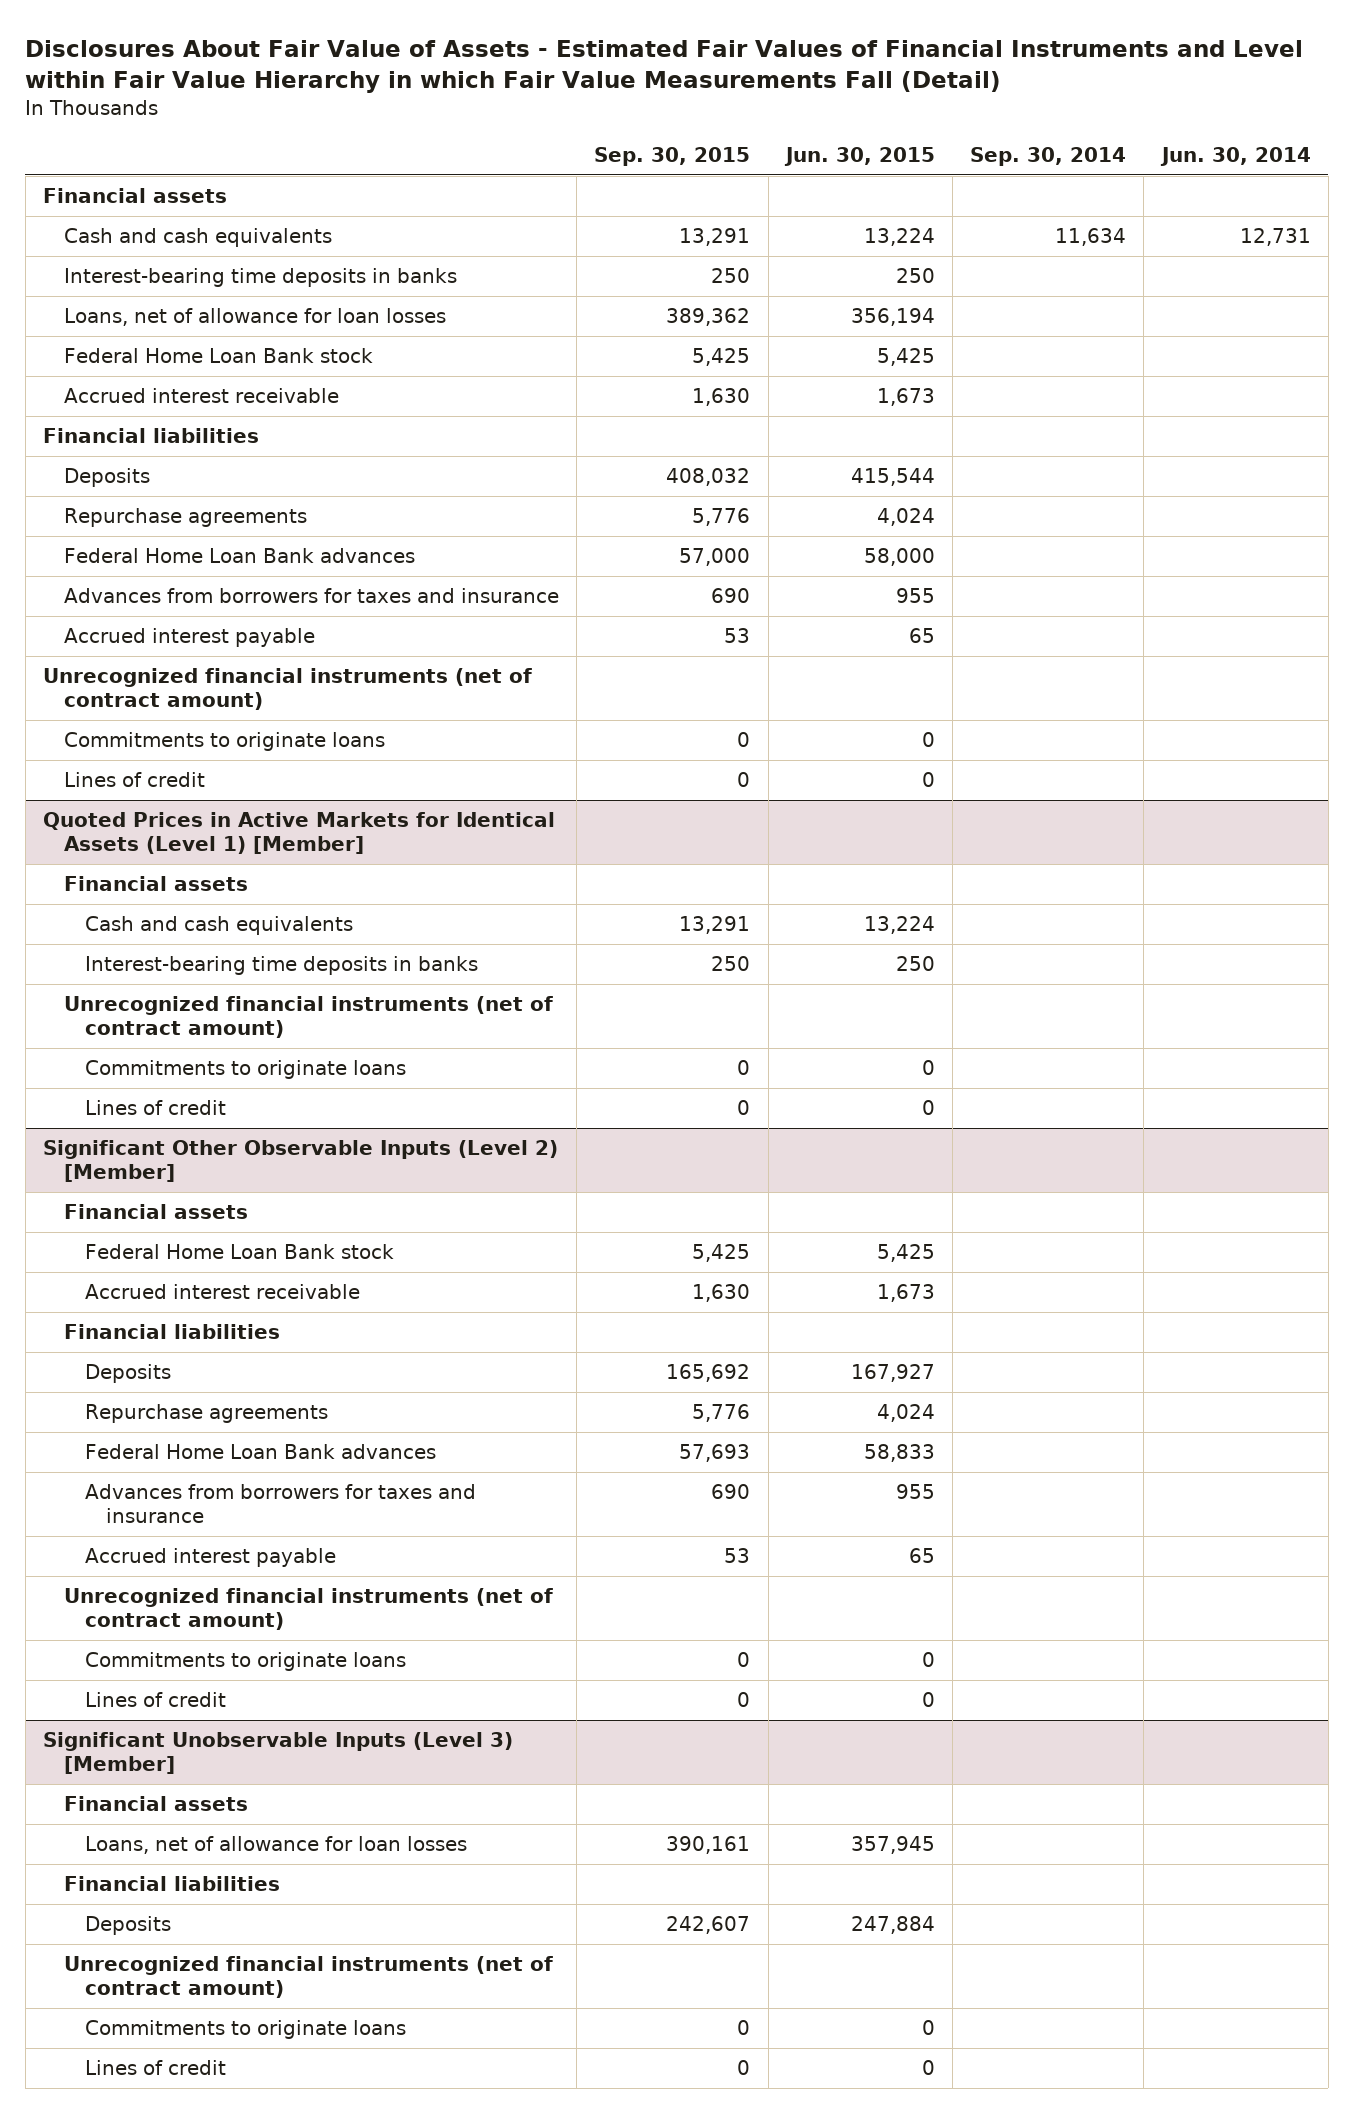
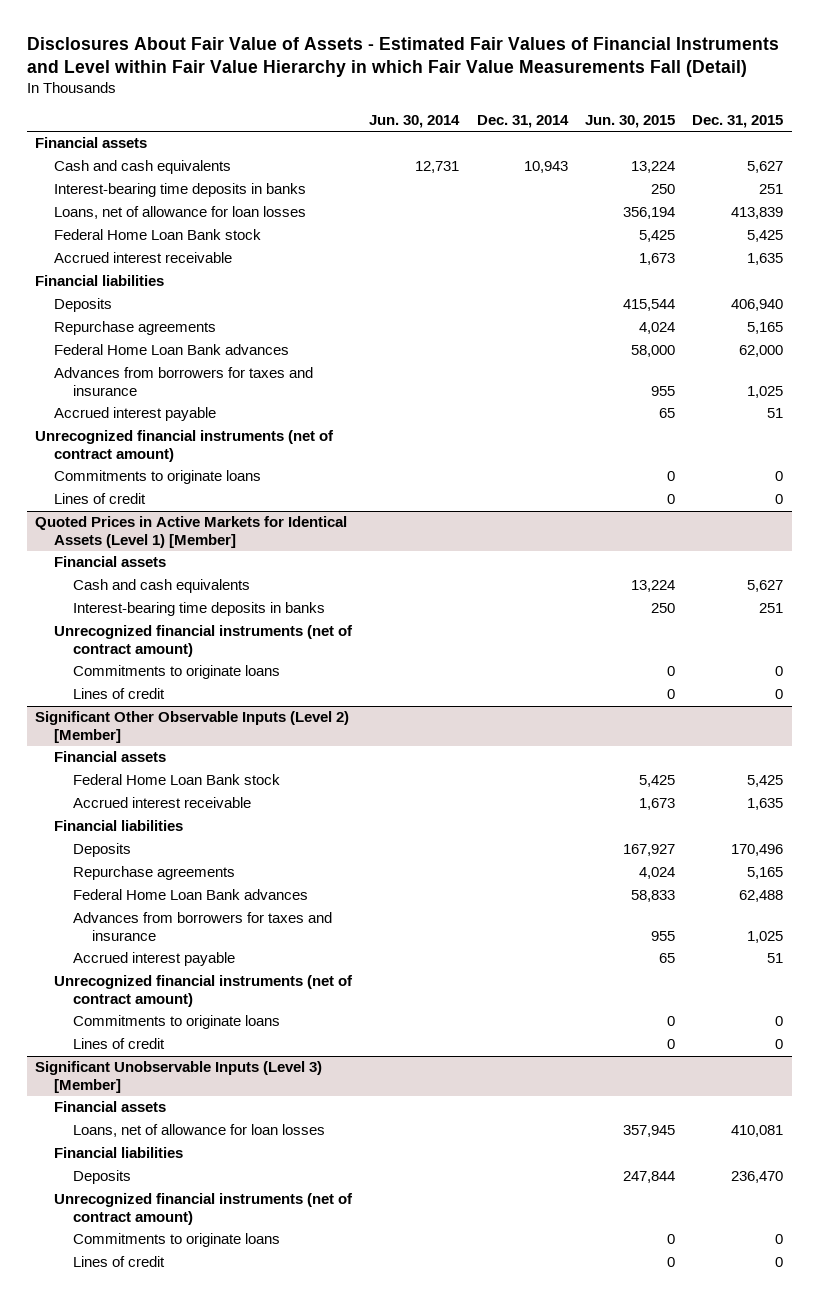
- | Sep. 30, 2015 | Jun. 30, 2015 | Sep. 30, 2014 | Jun. 30, 2014
+ | Jun. 30, 2014 | Dec. 31, 2014 | Jun. 30, 2015 | Dec. 31, 2015
@ Significant Unobservable Inputs (Level 3) [Member]
- Deposits | 242,607 | 247,884 | |
+ Deposits | | | 247,844 | 236,470

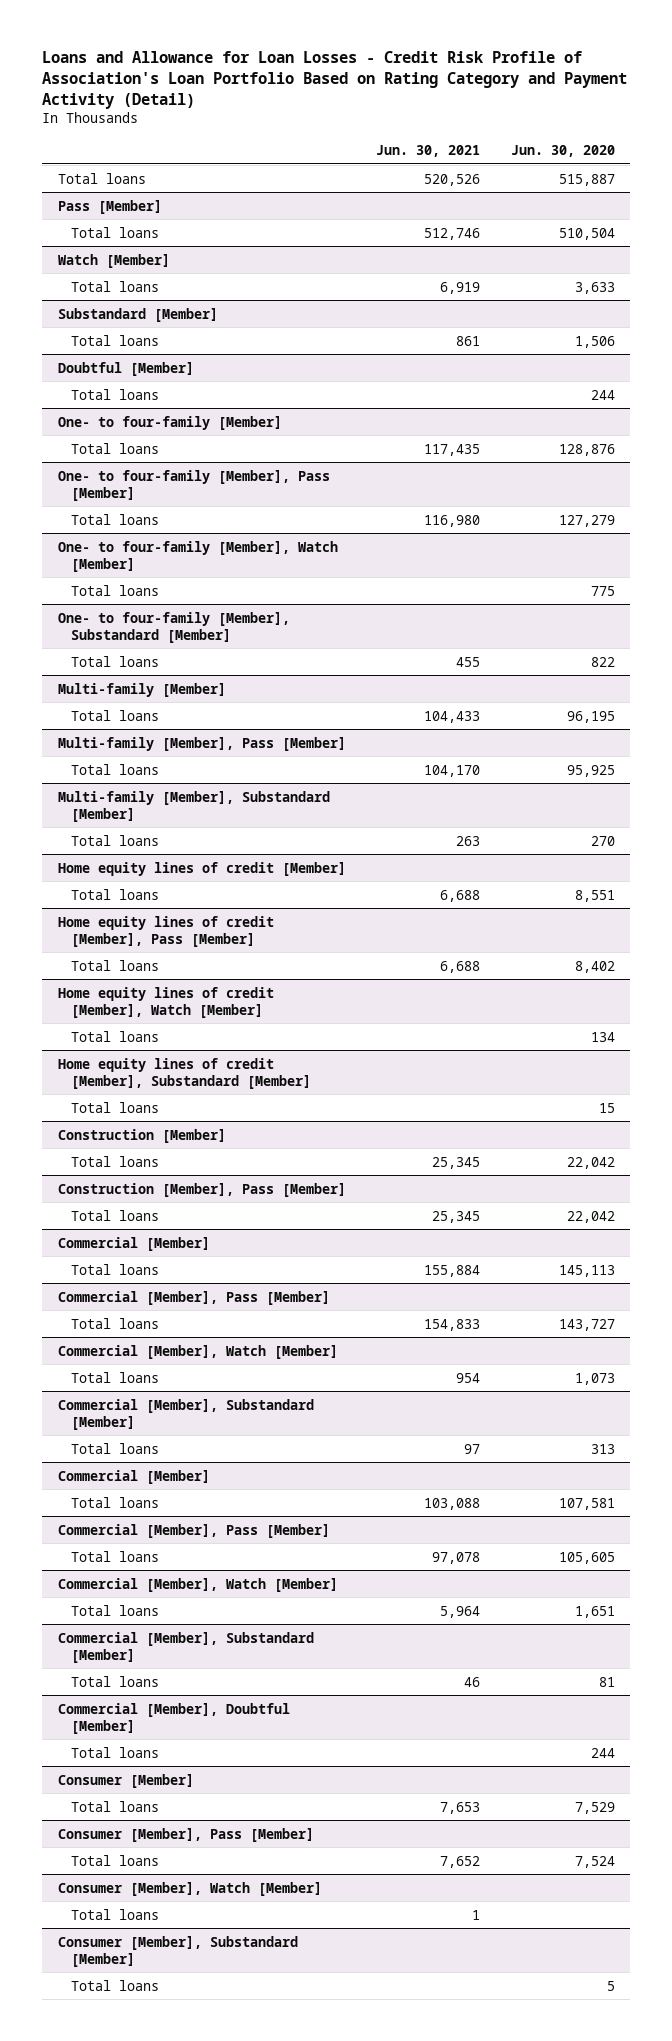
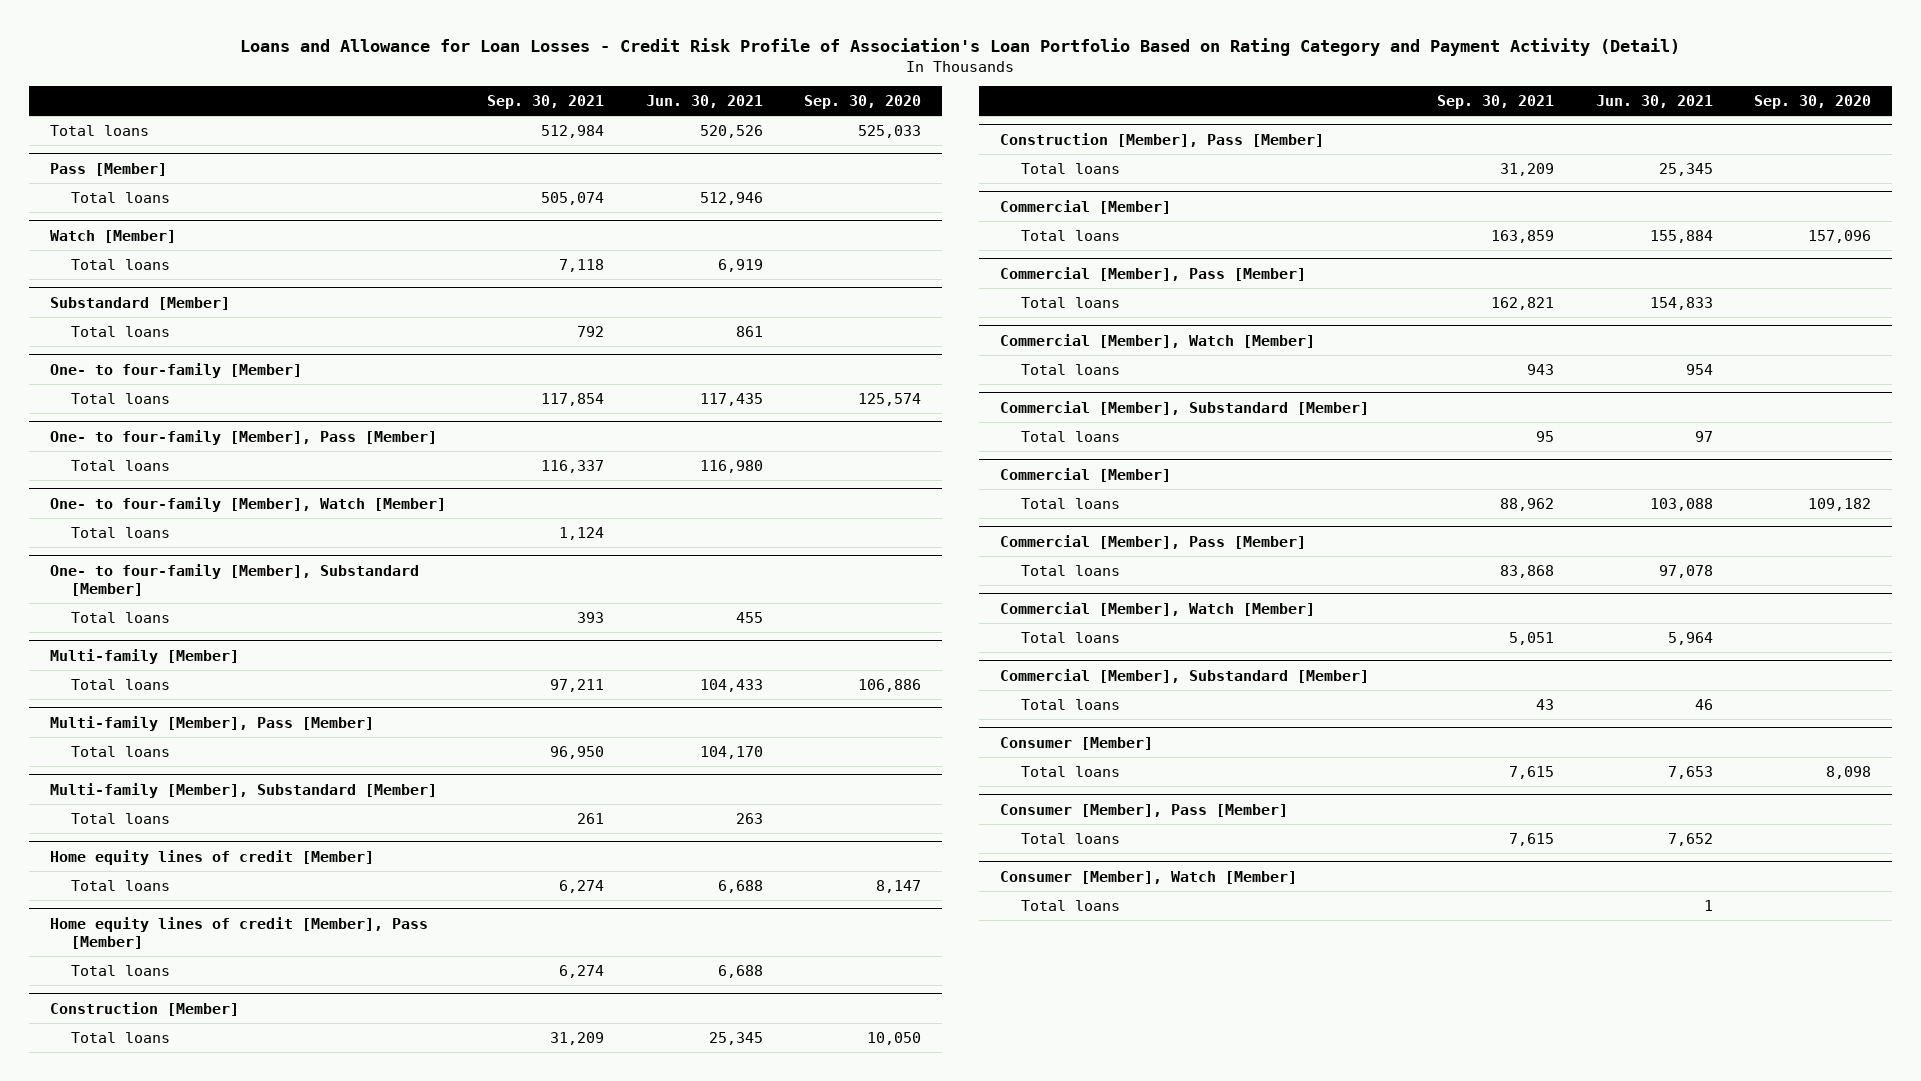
- | Jun. 30, 2021 | Jun. 30, 2020
+ | Sep. 30, 2021 | Jun. 30, 2021 | Sep. 30, 2020
@ Pass [Member]
- Total loans | 512,746 | 510,504
+ Total loans | 505,074 | 512,946 |
- Doubtful [Member]
- Total loans | | 244
- Home equity lines of credit [Member], Watch [Member]
- Total loans | | 134
- Home equity lines of credit [Member], Substandard [Member]
- Total loans | | 15
- Commercial [Member], Doubtful [Member]
- Total loans | | 244
- Consumer [Member], Substandard [Member]
- Total loans | | 5

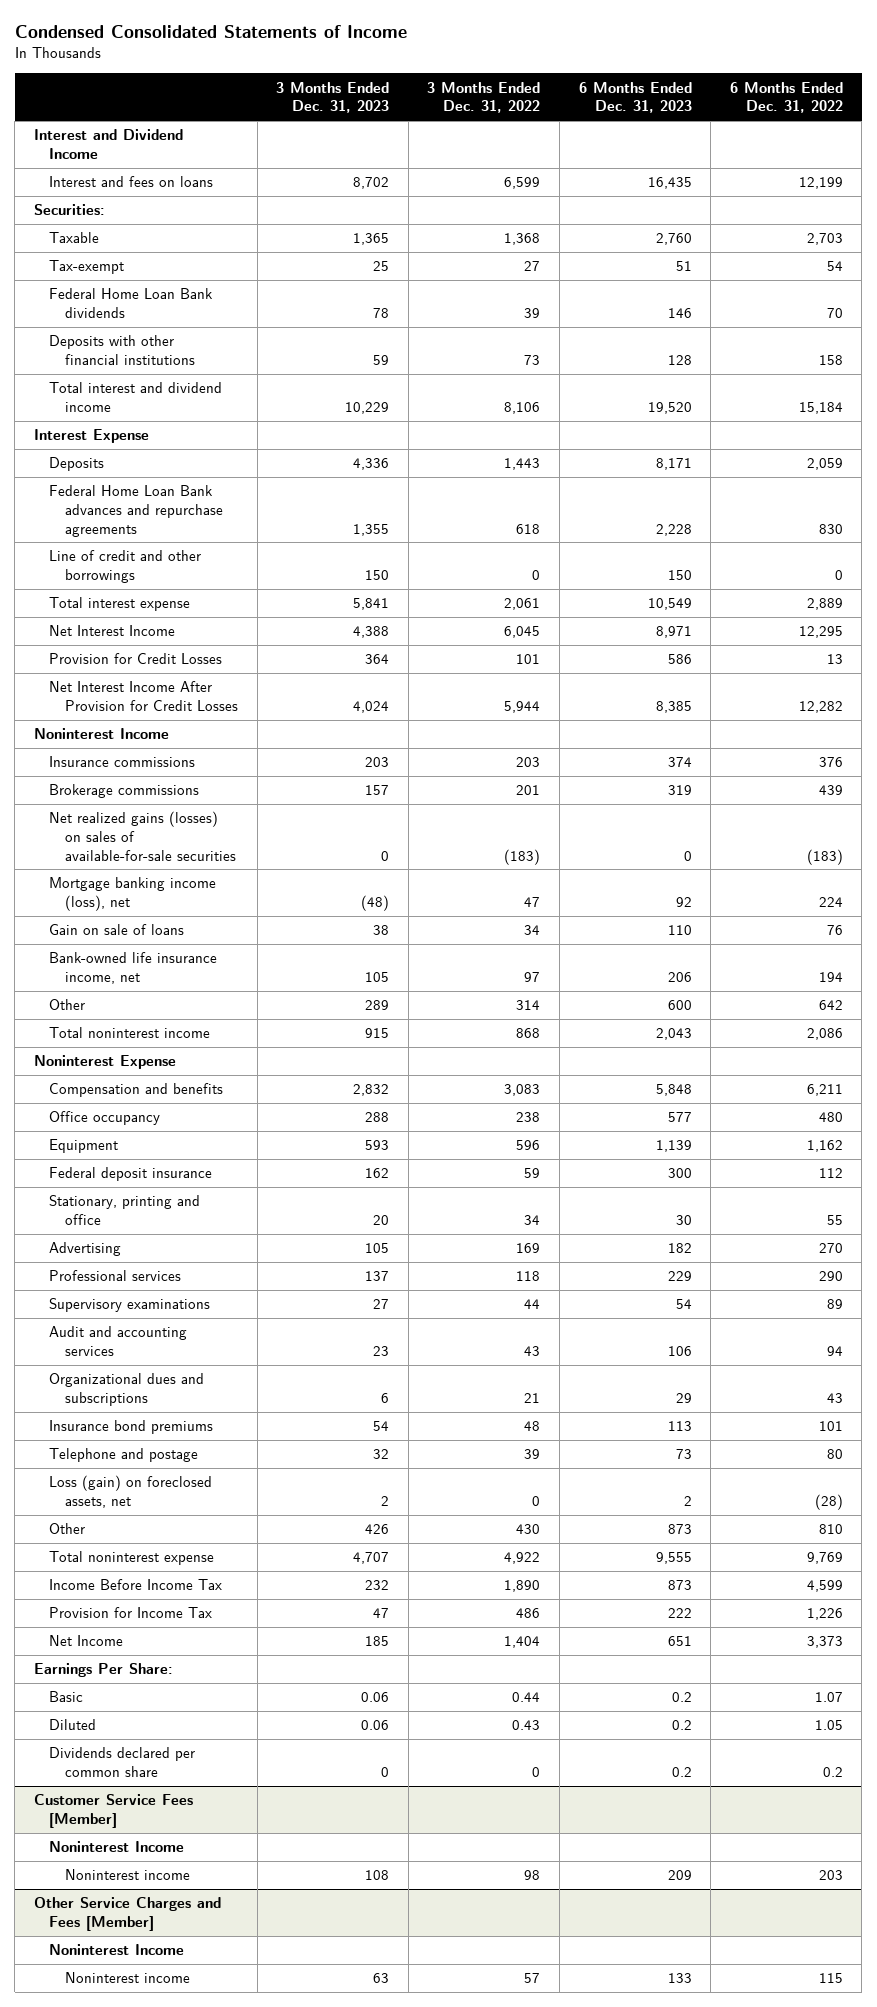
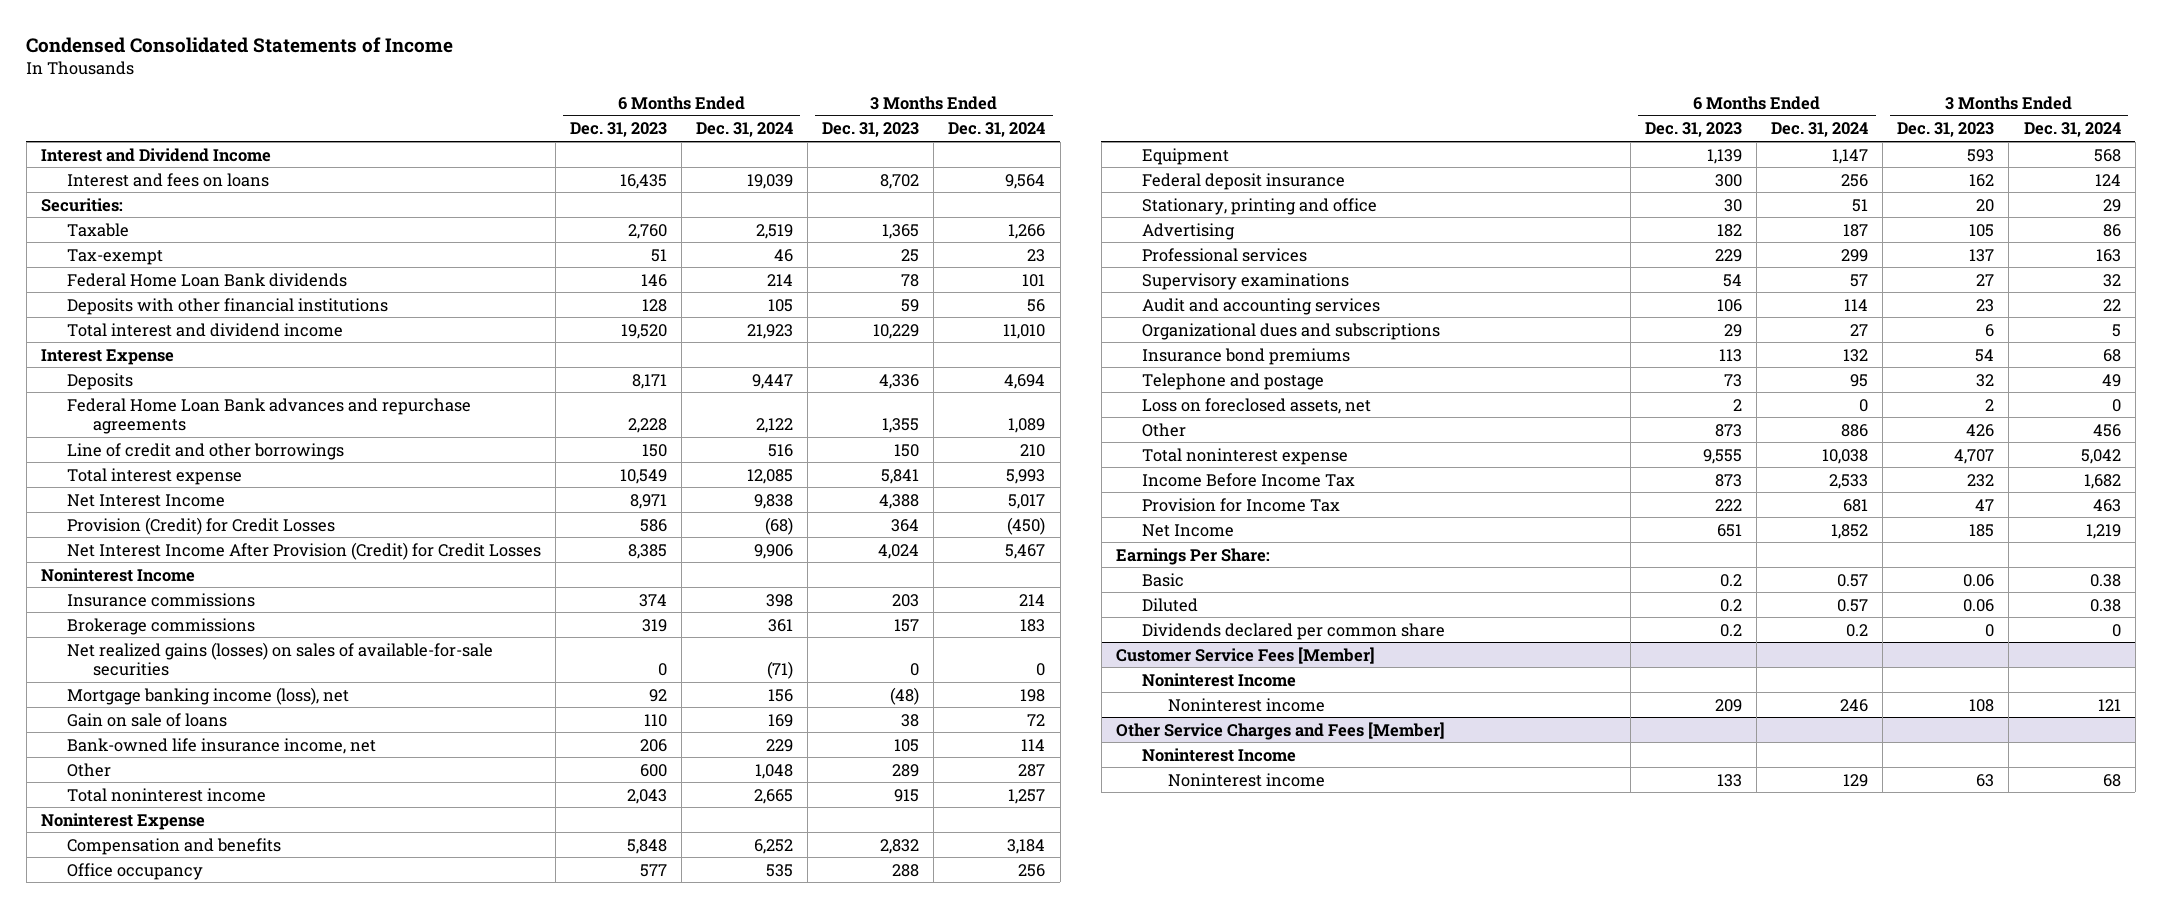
- | 3 Months Ended Dec. 31, 2023 | 3 Months Ended Dec. 31, 2022 | 6 Months Ended Dec. 31, 2023 | 6 Months Ended Dec. 31, 2022
+ | 6 Months Ended Dec. 31, 2023 | 6 Months Ended Dec. 31, 2024 | 3 Months Ended Dec. 31, 2023 | 3 Months Ended Dec. 31, 2024
- Provision for Credit Losses | 364 | 101 | 586 | 13
- Net Interest Income After Provision for Credit Losses | 4,024 | 5,944 | 8,385 | 12,282
+ Provision (Credit) for Credit Losses | 586 | (68) | 364 | (450)
+ Net Interest Income After Provision (Credit) for Credit Losses | 8,385 | 9,906 | 4,024 | 5,467
- Loss (gain) on foreclosed assets, net | 2 | 0 | 2 | (28)
+ Loss on foreclosed assets, net | 2 | 0 | 2 | 0

